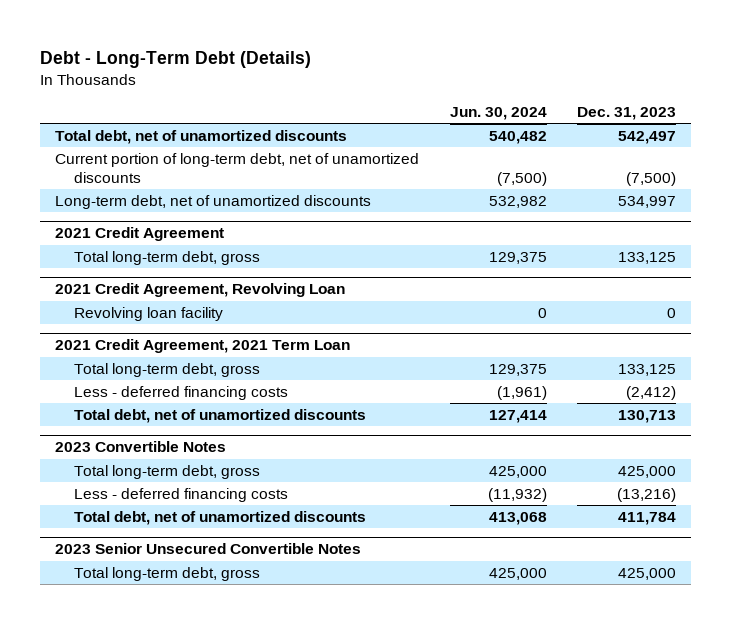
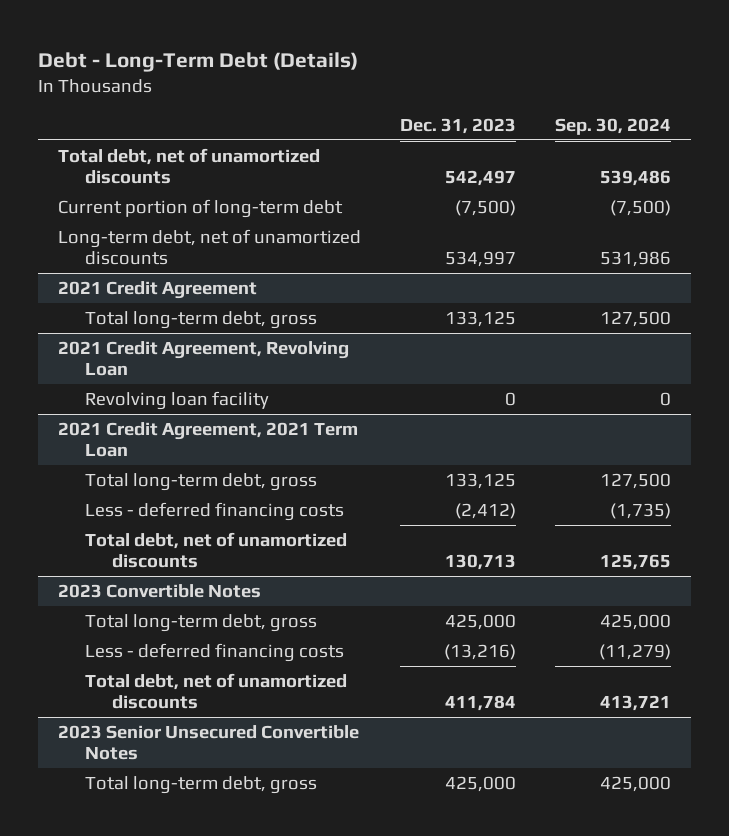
- | Jun. 30, 2024 | Dec. 31, 2023
+ | Dec. 31, 2023 | Sep. 30, 2024
- Current portion of long-term debt, net of unamortized discounts | (7,500) | (7,500)
+ Current portion of long-term debt | (7,500) | (7,500)

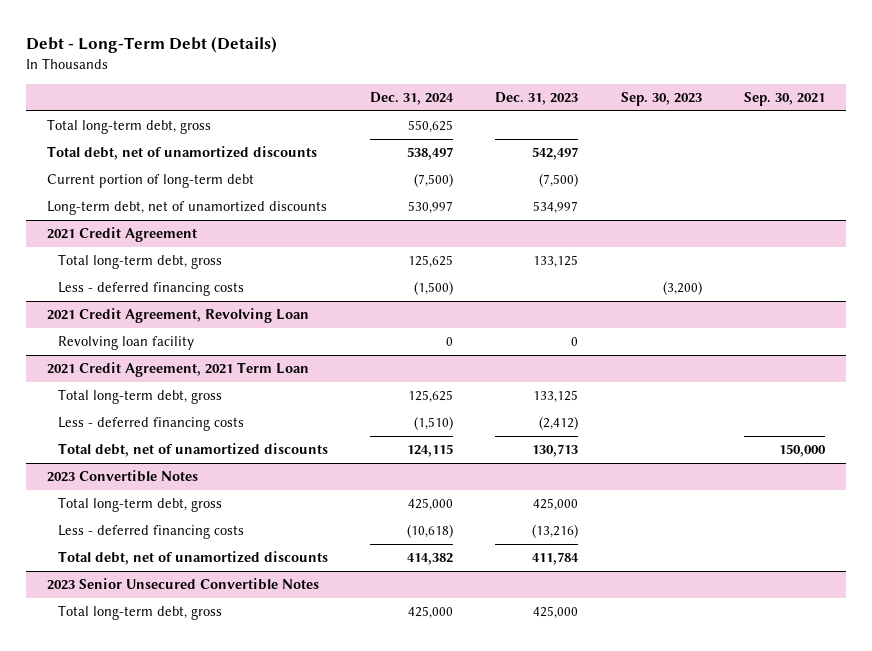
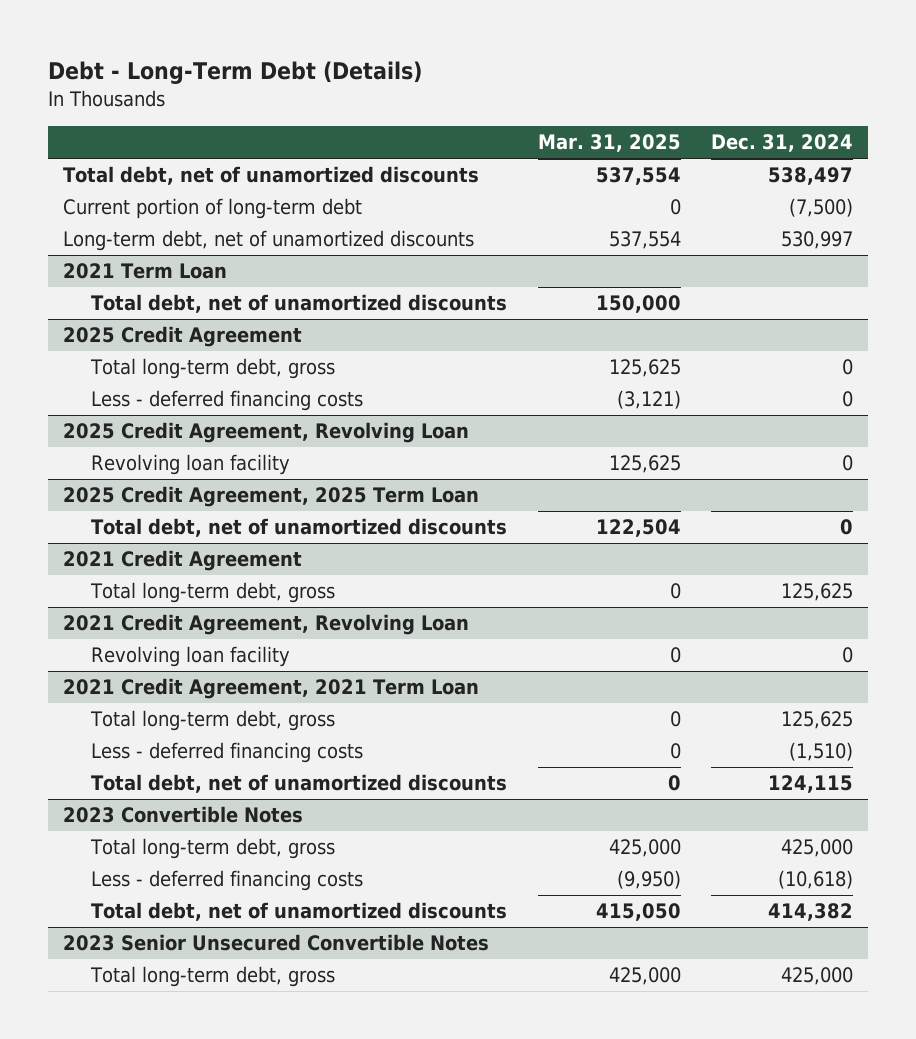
- | Dec. 31, 2024 | Dec. 31, 2023 | Sep. 30, 2023 | Sep. 30, 2021
+ | Mar. 31, 2025 | Dec. 31, 2024
- Total long-term debt, gross | 550,625 | | |
+ 2021 Term Loan
+ Total debt, net of unamortized discounts | 150,000 |
+ 2025 Credit Agreement
+ Total long-term debt, gross | 125,625 | 0
+ Less - deferred financing costs | (3,121) | 0
+ 2025 Credit Agreement, Revolving Loan
+ Revolving loan facility | 125,625 | 0
+ 2025 Credit Agreement, 2025 Term Loan
+ Total debt, net of unamortized discounts | 122,504 | 0
@ 2021 Credit Agreement
- Less - deferred financing costs | (1,500) | | (3,200) |

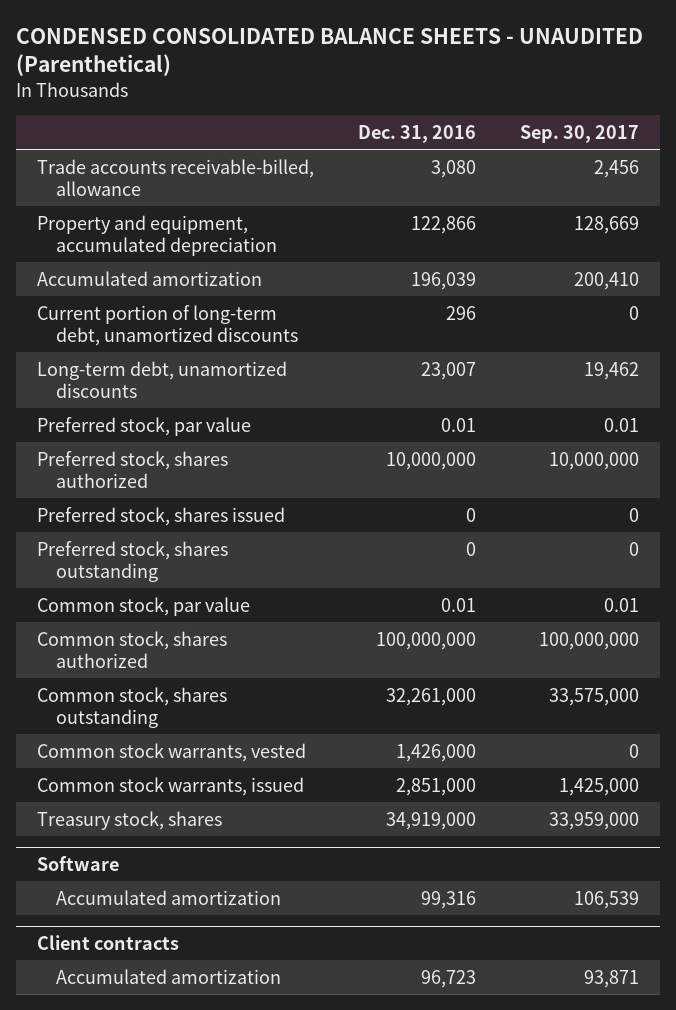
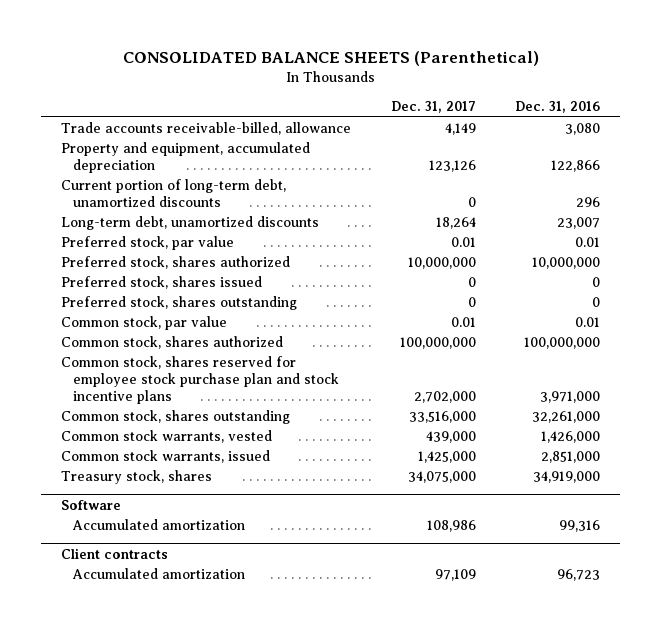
- CONDENSED CONSOLIDATED BALANCE SHEETS - UNAUDITED (Parenthetical)
+ CONSOLIDATED BALANCE SHEETS (Parenthetical)
- | Dec. 31, 2016 | Sep. 30, 2017
+ | Dec. 31, 2017 | Dec. 31, 2016
- Accumulated amortization | 196,039 | 200,410
+ Common stock, shares reserved for employee stock purchase plan and stock incentive plans | 2,702,000 | 3,971,000

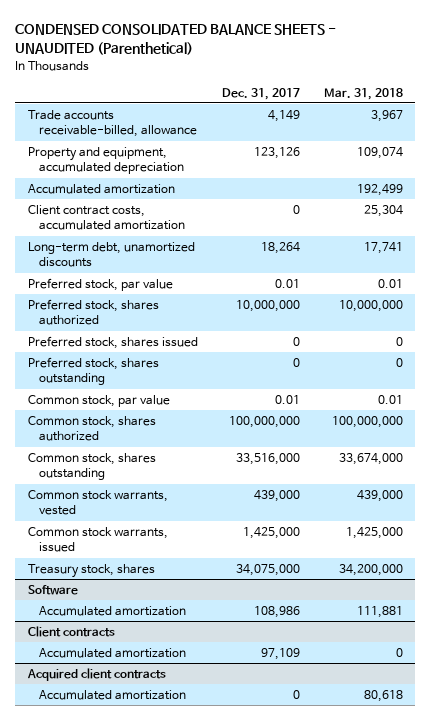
- CONSOLIDATED BALANCE SHEETS (Parenthetical)
+ CONDENSED CONSOLIDATED BALANCE SHEETS - UNAUDITED (Parenthetical)
- | Dec. 31, 2017 | Dec. 31, 2016
+ | Dec. 31, 2017 | Mar. 31, 2018
- Current portion of long-term debt, unamortized discounts | 0 | 296
+ Accumulated amortization | | 192,499
+ Client contract costs, accumulated amortization | 0 | 25,304
- Common stock, shares reserved for employee stock purchase plan and stock incentive plans | 2,702,000 | 3,971,000
+ Acquired client contracts
+ Accumulated amortization | 0 | 80,618

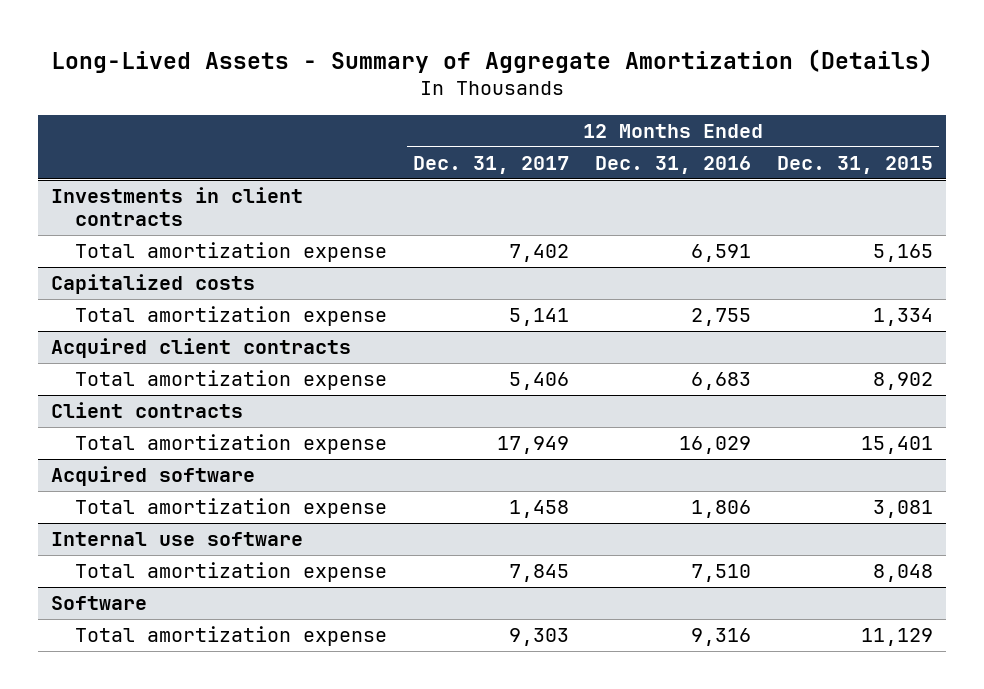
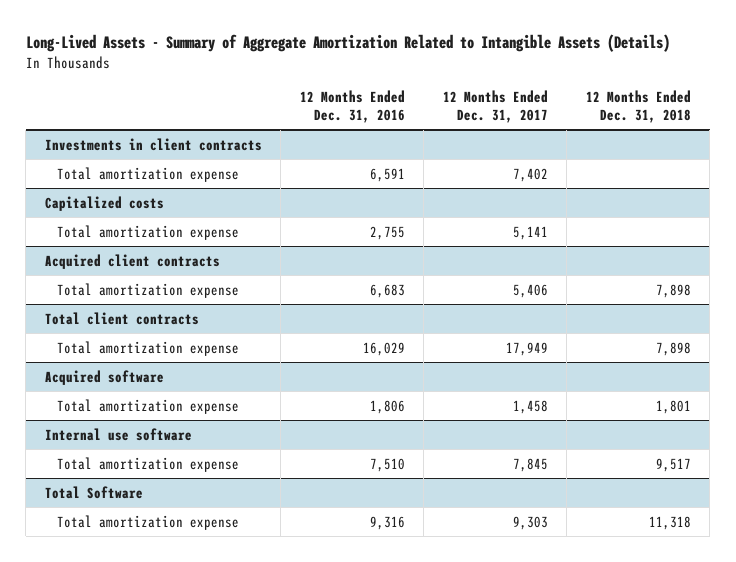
- Long-Lived Assets - Summary of Aggregate Amortization (Details)
+ Long-Lived Assets - Summary of Aggregate Amortization Related to Intangible Assets (Details)
- | 12 Months Ended Dec. 31, 2017 | 12 Months Ended Dec. 31, 2016 | 12 Months Ended Dec. 31, 2015
+ | 12 Months Ended Dec. 31, 2016 | 12 Months Ended Dec. 31, 2017 | 12 Months Ended Dec. 31, 2018
- Client contracts
+ Total client contracts
- Software
+ Total Software

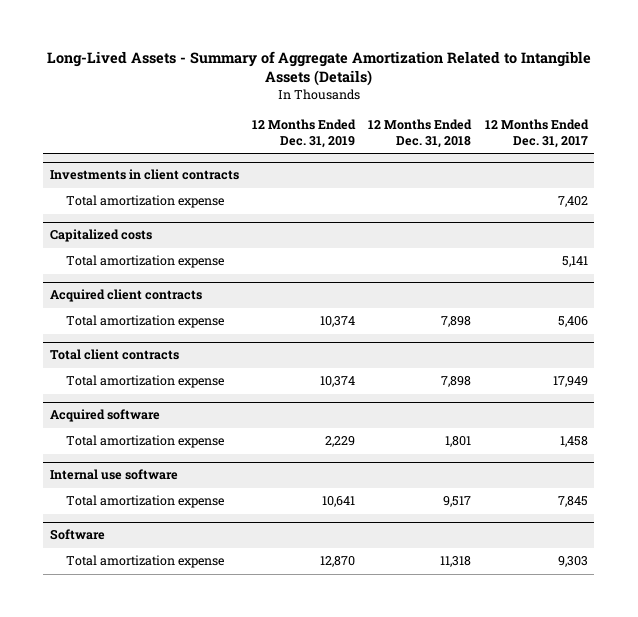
- | 12 Months Ended Dec. 31, 2016 | 12 Months Ended Dec. 31, 2017 | 12 Months Ended Dec. 31, 2018
+ | 12 Months Ended Dec. 31, 2019 | 12 Months Ended Dec. 31, 2018 | 12 Months Ended Dec. 31, 2017
- Total Software
+ Software

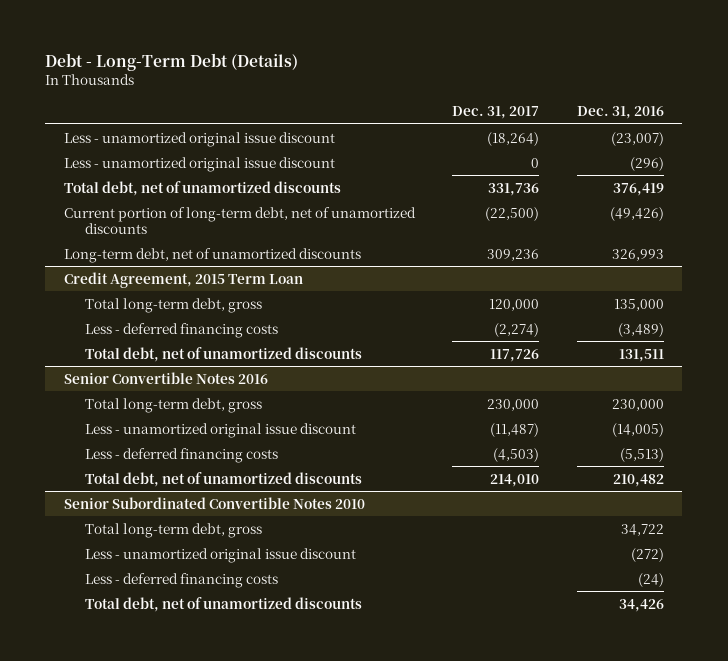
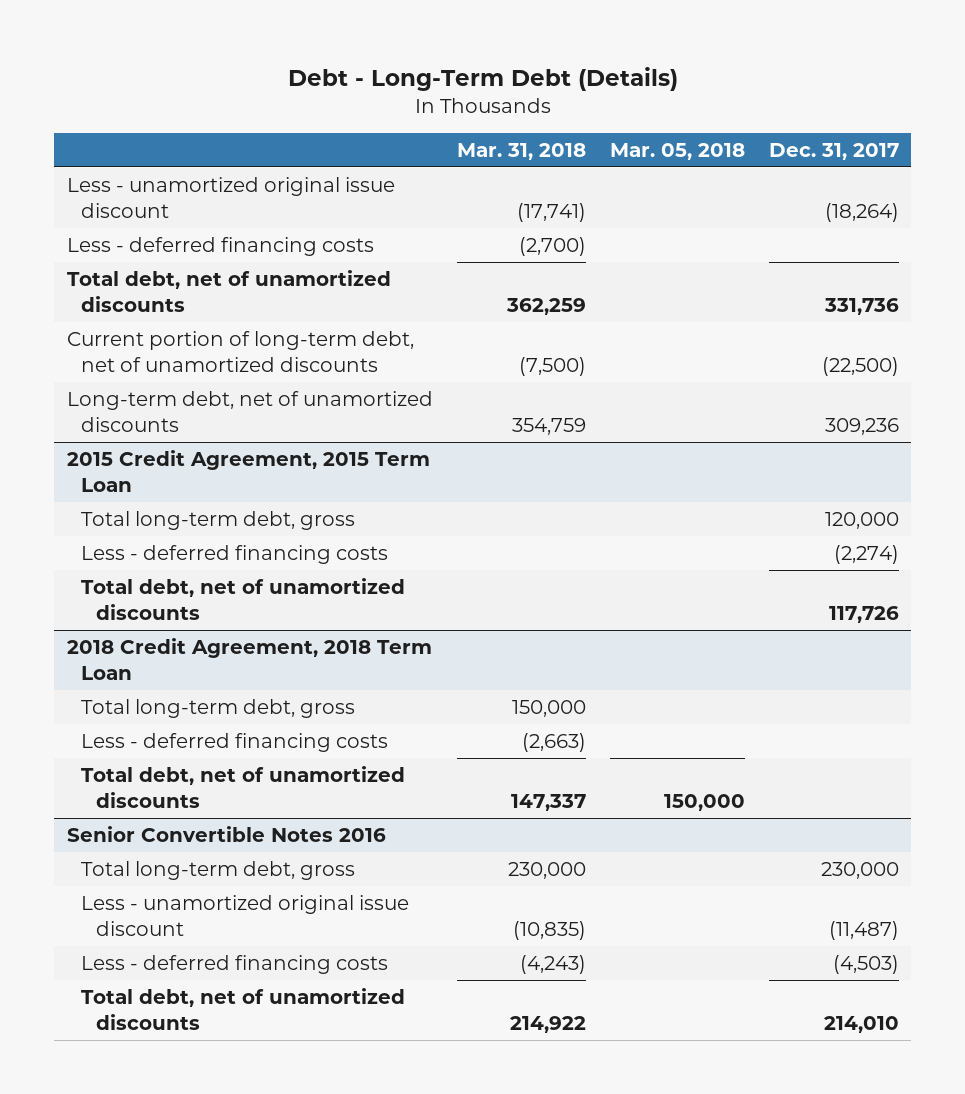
- | Dec. 31, 2017 | Dec. 31, 2016
+ | Mar. 31, 2018 | Mar. 05, 2018 | Dec. 31, 2017
- Less - unamortized original issue discount | 0 | (296)
+ Less - deferred financing costs | (2,700) | |
- Credit Agreement, 2015 Term Loan
+ 2015 Credit Agreement, 2015 Term Loan
+ 2018 Credit Agreement, 2018 Term Loan
+ Total long-term debt, gross | 150,000 | |
+ Less - deferred financing costs | (2,663) | |
+ Total debt, net of unamortized discounts | 147,337 | 150,000 |
- Senior Subordinated Convertible Notes 2010
- Total long-term debt, gross | | 34,722
- Less - unamortized original issue discount | | (272)
- Less - deferred financing costs | | (24)
- Total debt, net of unamortized discounts | | 34,426

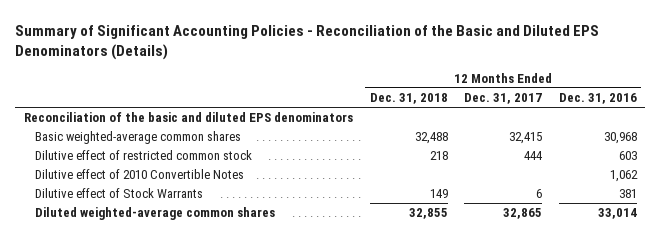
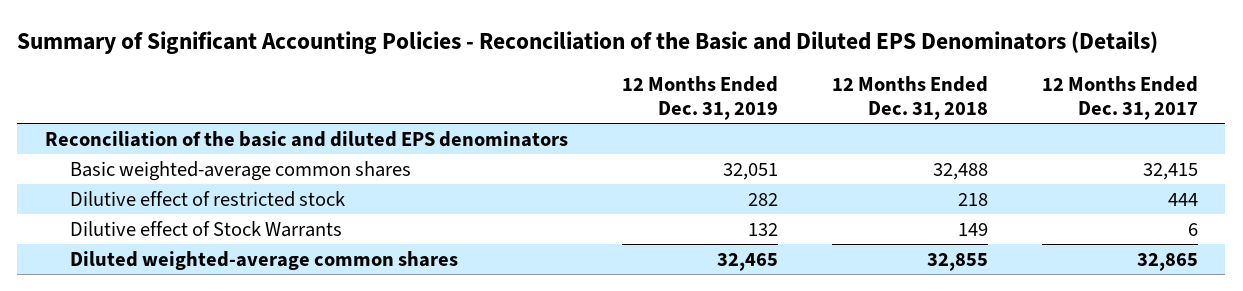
- | 12 Months Ended Dec. 31, 2018 | 12 Months Ended Dec. 31, 2017 | 12 Months Ended Dec. 31, 2016
+ | 12 Months Ended Dec. 31, 2019 | 12 Months Ended Dec. 31, 2018 | 12 Months Ended Dec. 31, 2017
- Dilutive effect of restricted common stock | 218 | 444 | 603
- Dilutive effect of 2010 Convertible Notes | | | 1,062
+ Dilutive effect of restricted stock | 282 | 218 | 444

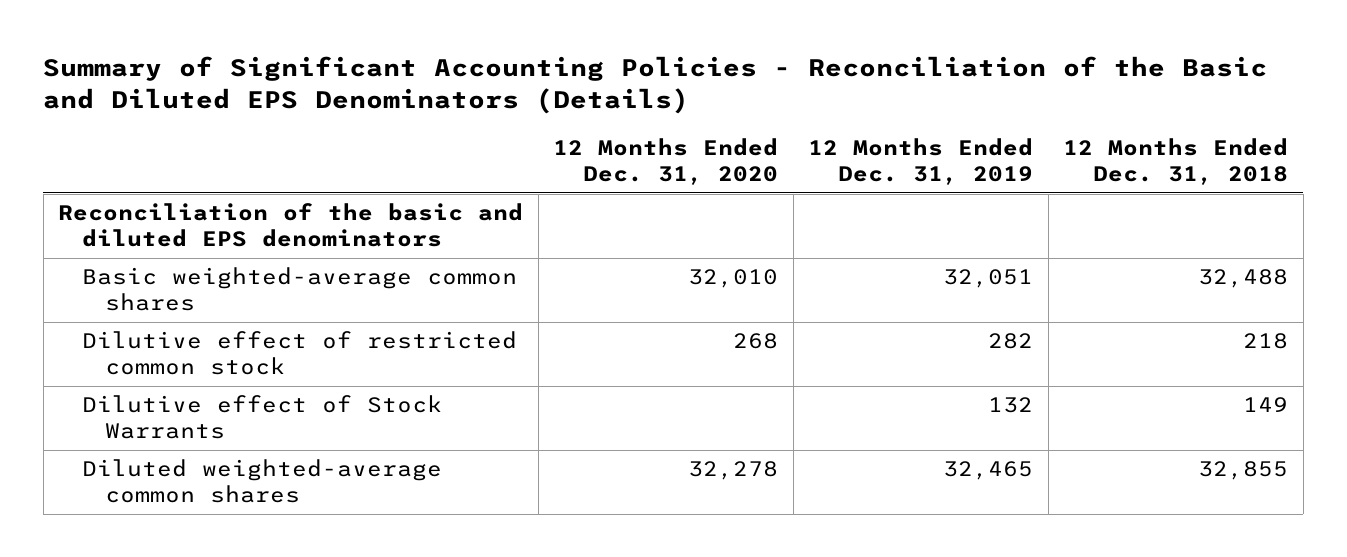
- | 12 Months Ended Dec. 31, 2019 | 12 Months Ended Dec. 31, 2018 | 12 Months Ended Dec. 31, 2017
+ | 12 Months Ended Dec. 31, 2020 | 12 Months Ended Dec. 31, 2019 | 12 Months Ended Dec. 31, 2018
- Dilutive effect of restricted stock | 282 | 218 | 444
+ Dilutive effect of restricted common stock | 268 | 282 | 218

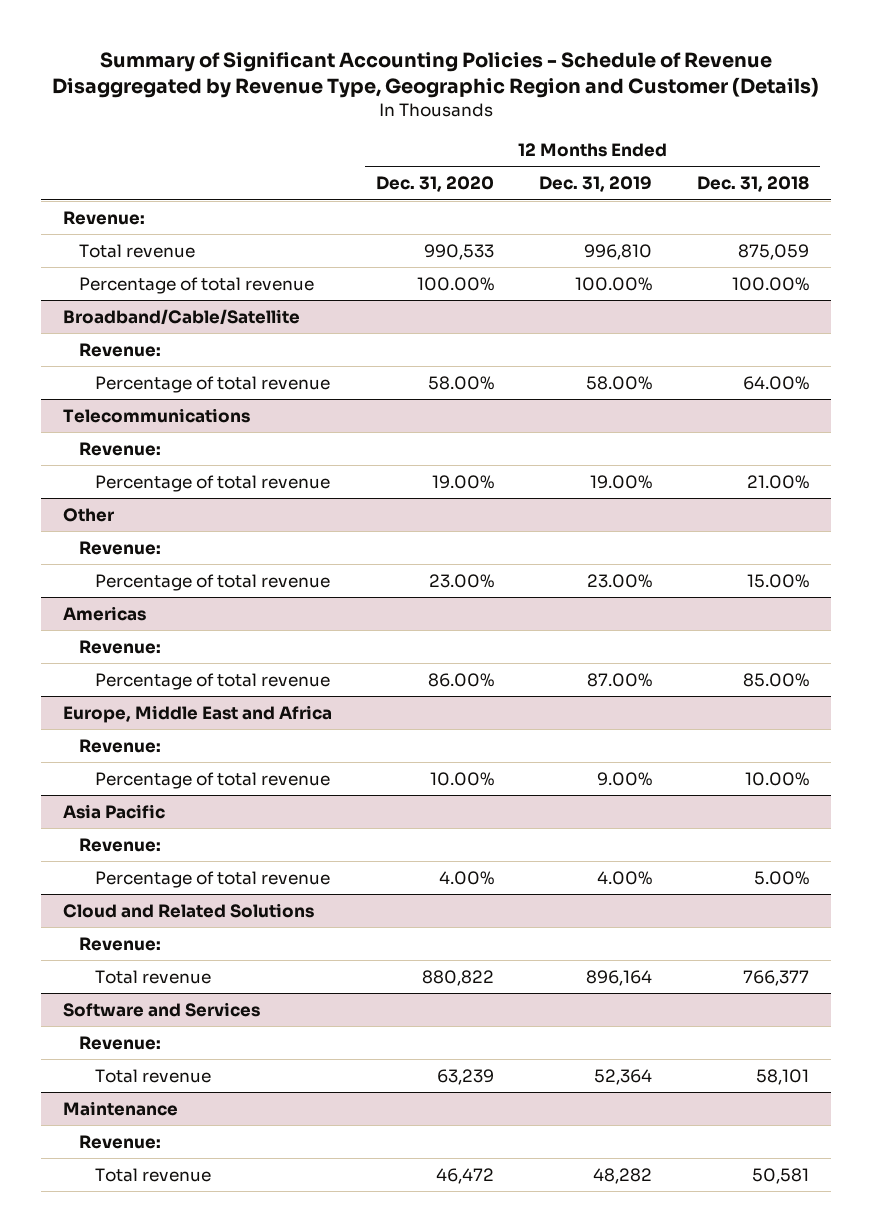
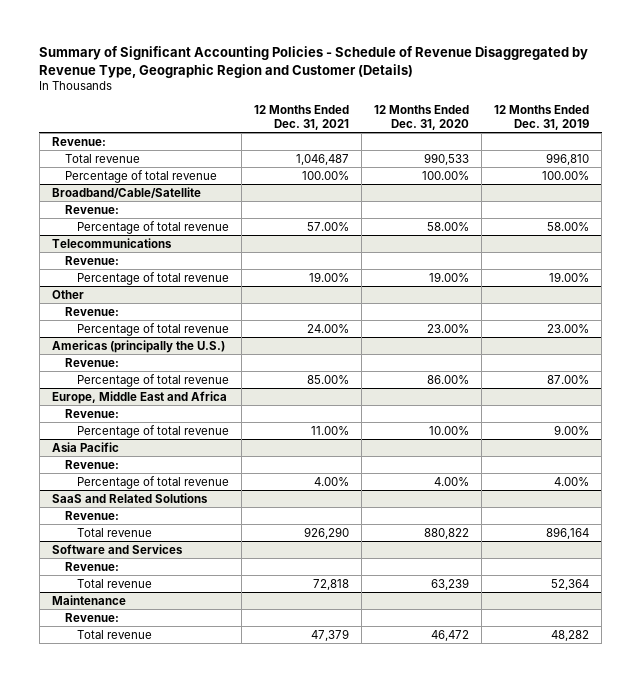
- | 12 Months Ended Dec. 31, 2020 | 12 Months Ended Dec. 31, 2019 | 12 Months Ended Dec. 31, 2018
+ | 12 Months Ended Dec. 31, 2021 | 12 Months Ended Dec. 31, 2020 | 12 Months Ended Dec. 31, 2019
- Americas
+ Americas (principally the U.S.)
- Cloud and Related Solutions
+ SaaS and Related Solutions

